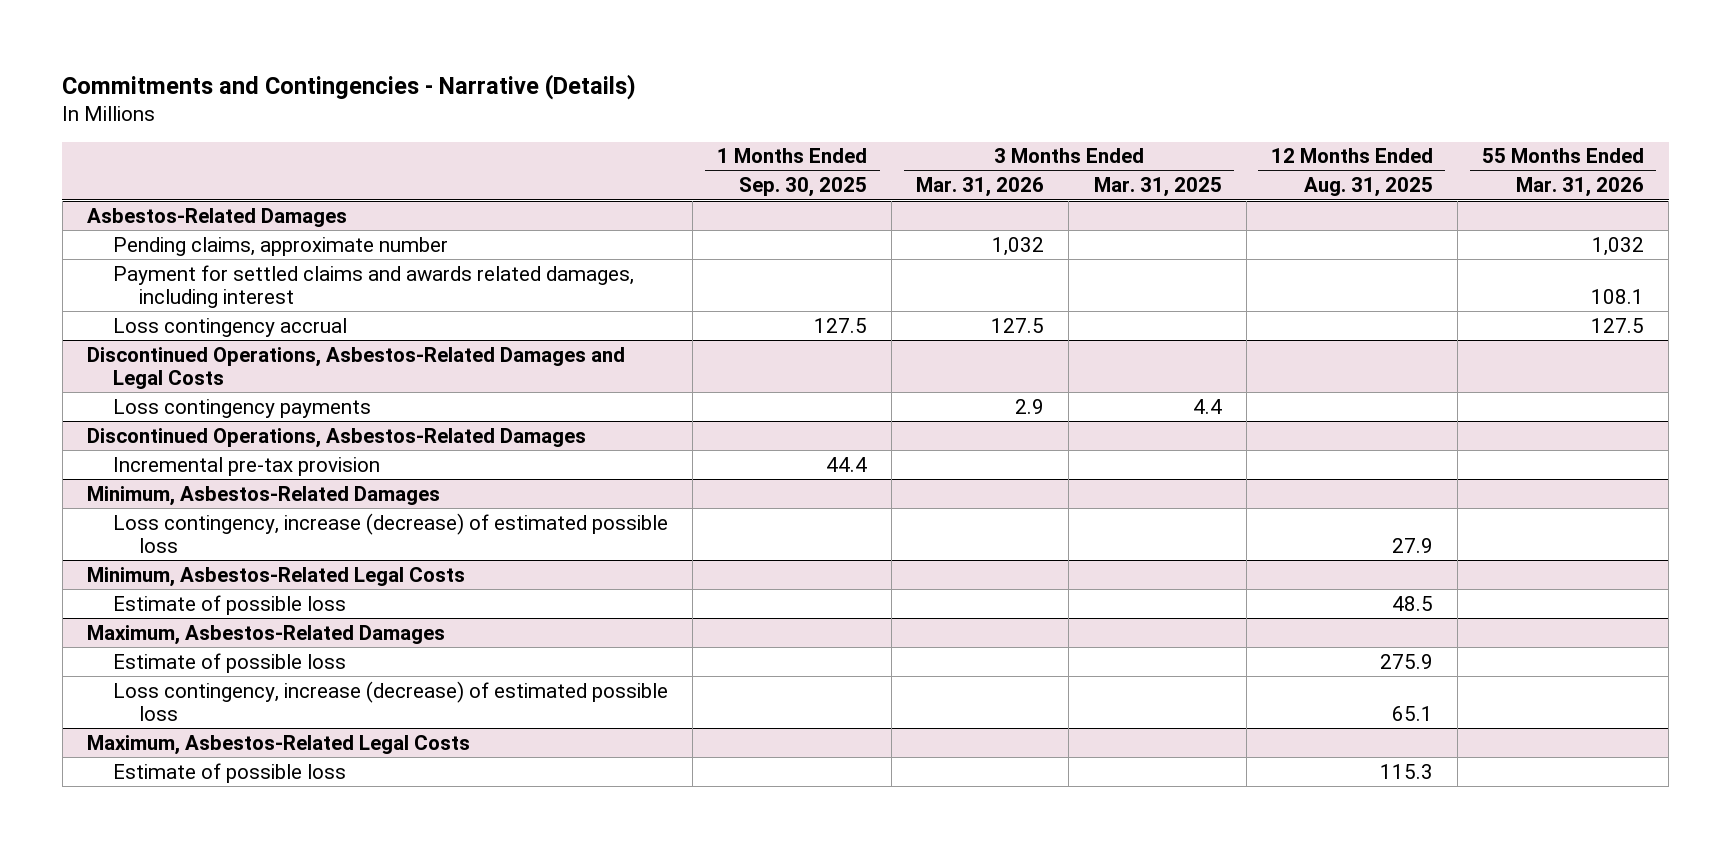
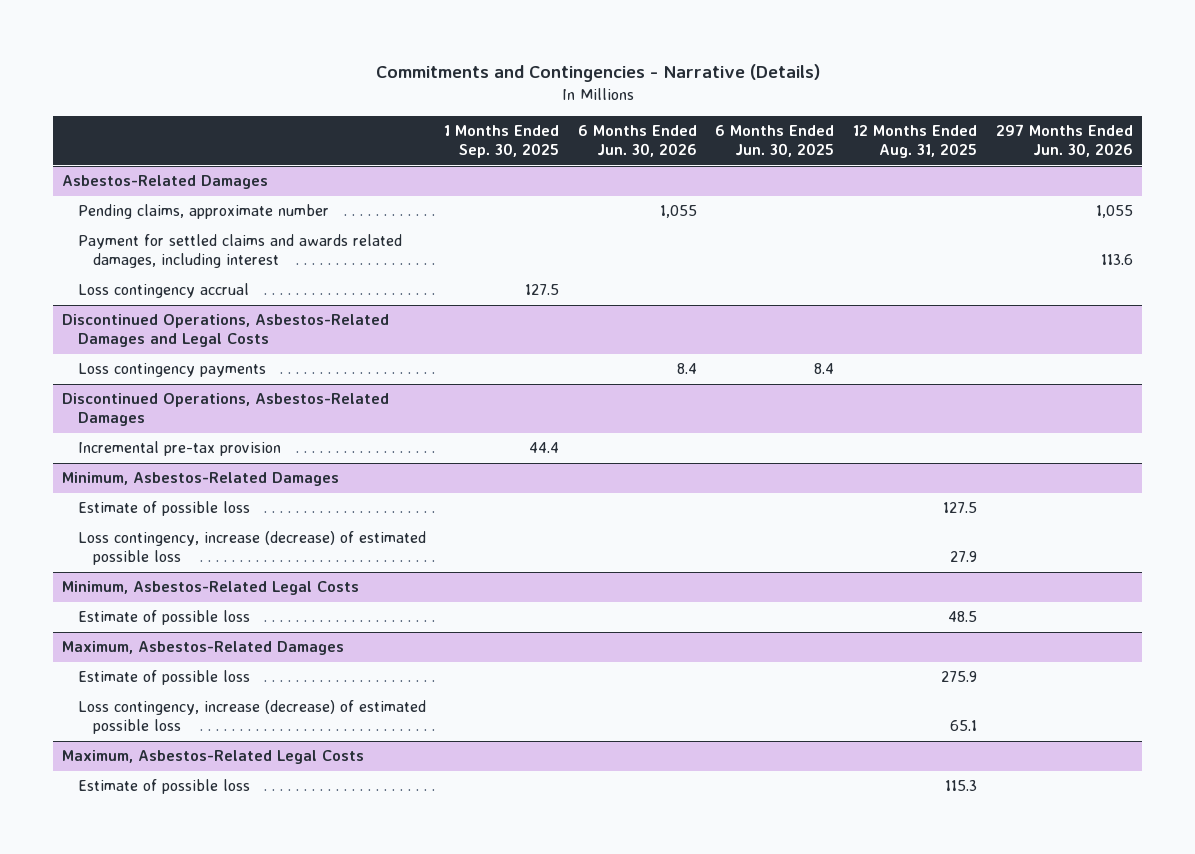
- | 1 Months Ended Sep. 30, 2025 | 3 Months Ended Mar. 31, 2026 | 3 Months Ended Mar. 31, 2025 | 12 Months Ended Aug. 31, 2025 | 55 Months Ended Mar. 31, 2026
+ | 1 Months Ended Sep. 30, 2025 | 6 Months Ended Jun. 30, 2026 | 6 Months Ended Jun. 30, 2025 | 12 Months Ended Aug. 31, 2025 | 297 Months Ended Jun. 30, 2026
@ Minimum, Asbestos-Related Damages
+ Estimate of possible loss | | | | 127.5 |

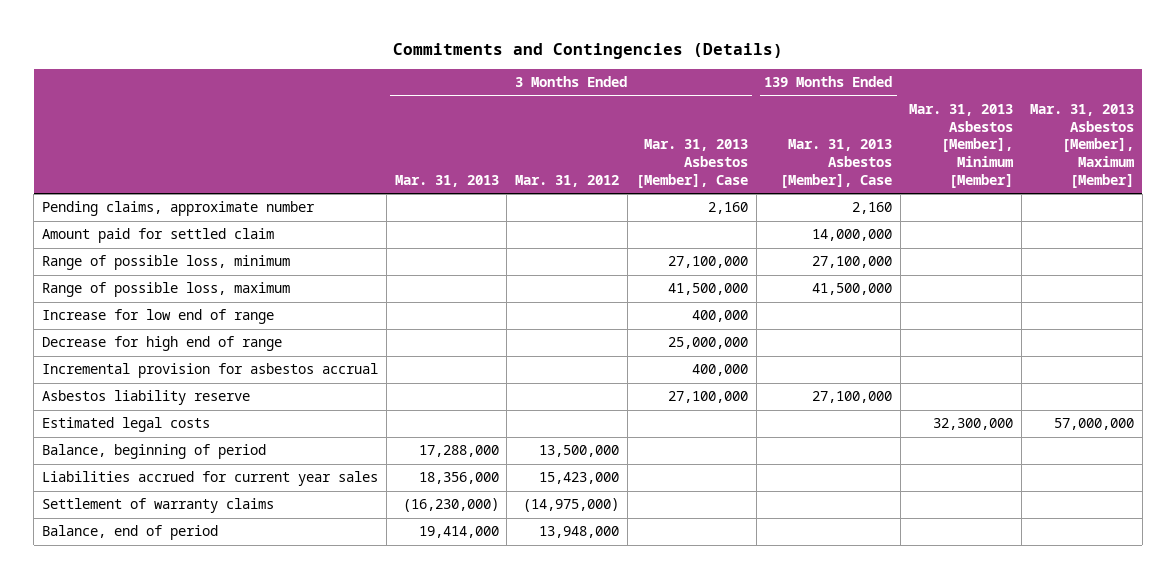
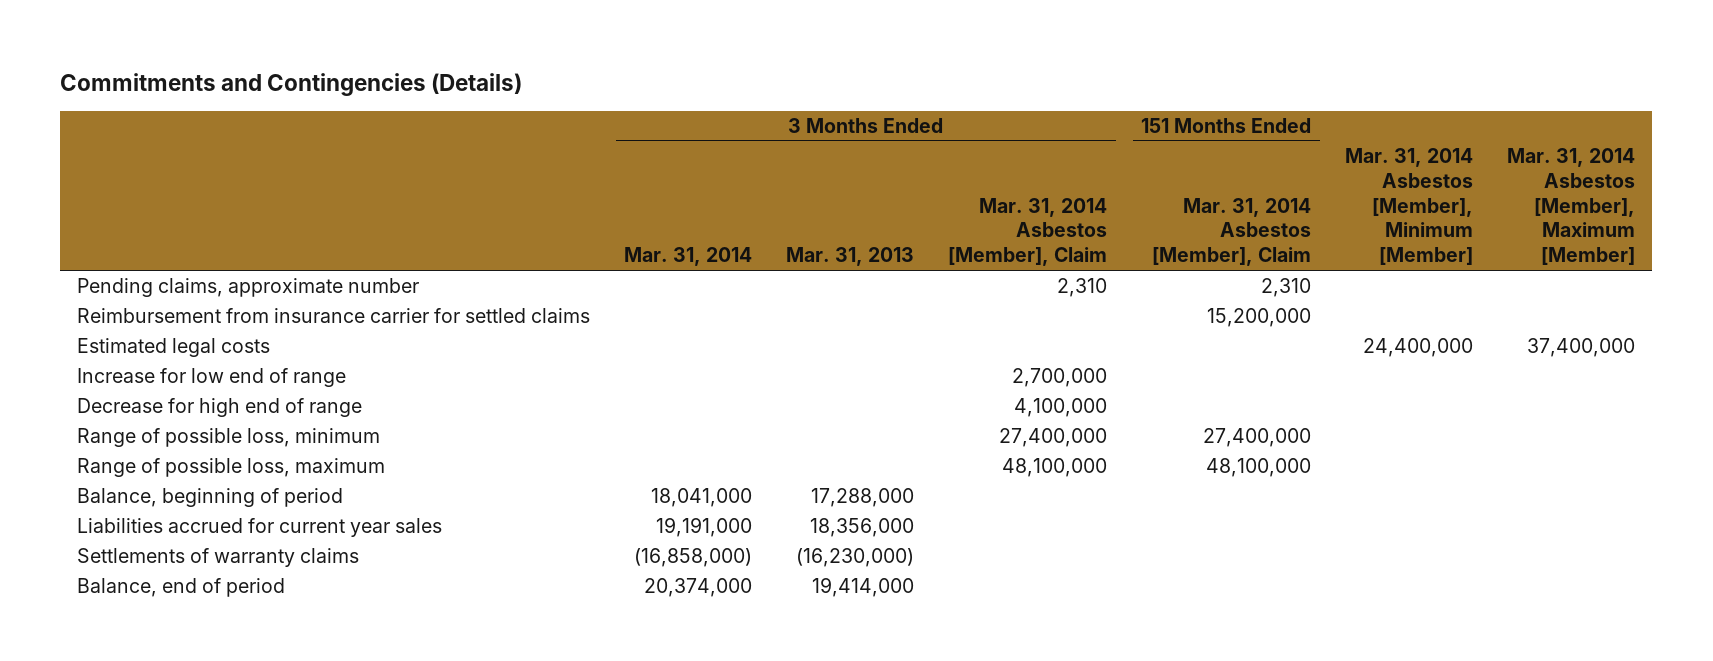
- | 3 Months Ended Mar. 31, 2013 | 3 Months Ended Mar. 31, 2012 | 3 Months Ended Mar. 31, 2013 Asbestos [Member], Case | 139 Months Ended Mar. 31, 2013 Asbestos [Member], Case | Mar. 31, 2013 Asbestos [Member], Minimum [Member] | Mar. 31, 2013 Asbestos [Member], Maximum [Member]
+ | 3 Months Ended Mar. 31, 2014 | 3 Months Ended Mar. 31, 2013 | 3 Months Ended Mar. 31, 2014 Asbestos [Member], Claim | 151 Months Ended Mar. 31, 2014 Asbestos [Member], Claim | Mar. 31, 2014 Asbestos [Member], Minimum [Member] | Mar. 31, 2014 Asbestos [Member], Maximum [Member]
- Amount paid for settled claim | | | | 14,000,000 | |
+ Reimbursement from insurance carrier for settled claims | | | | 15,200,000 | |
moved up: Estimated legal costs | | | | | 24,400,000 | 37,400,000
- Incremental provision for asbestos accrual | | | 400,000 | | |
- Asbestos liability reserve | | | 27,100,000 | 27,100,000 | |
moved down: Range of possible loss, minimum | | | 27,400,000 | 27,400,000 | |
moved down: Range of possible loss, maximum | | | 48,100,000 | 48,100,000 | |
- Settlement of warranty claims | (16,230,000) | (14,975,000) | | | |
+ Settlements of warranty claims | (16,858,000) | (16,230,000) | | | |

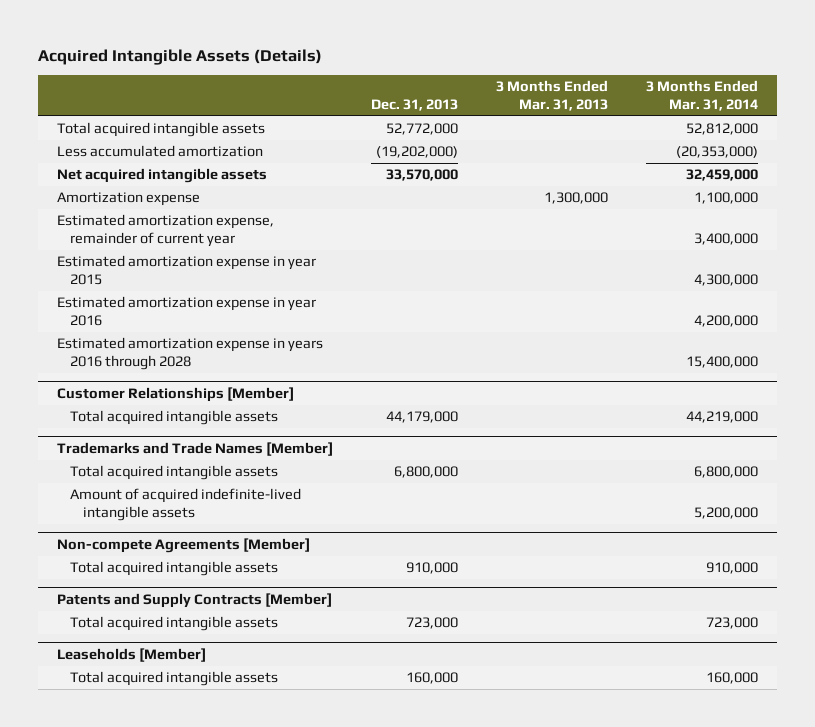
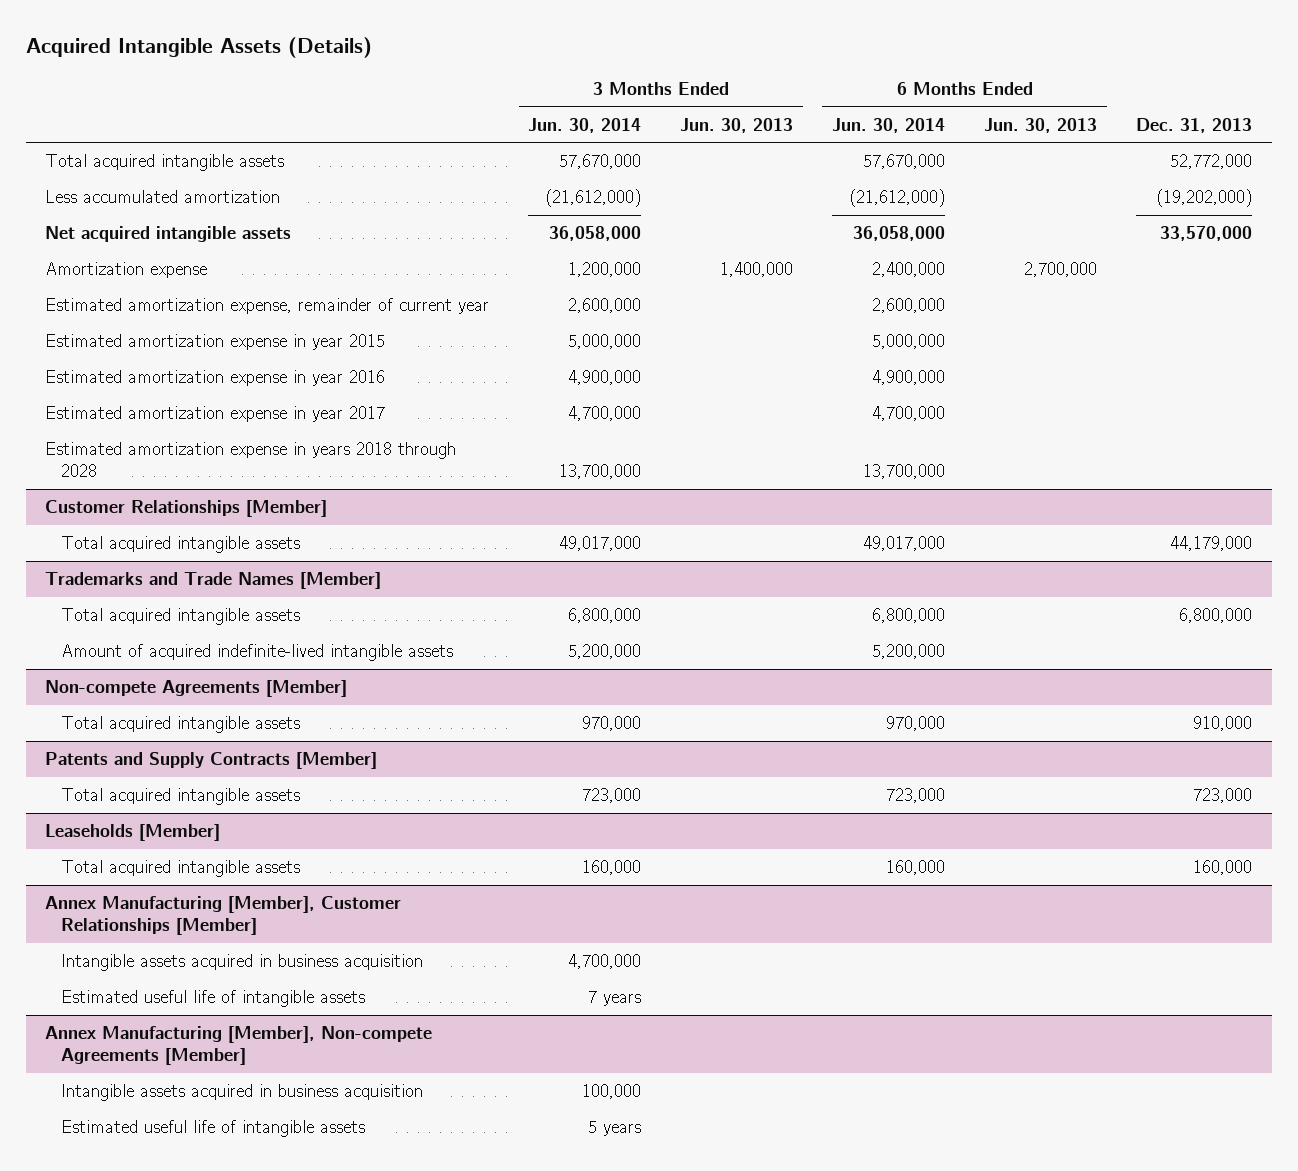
- | Dec. 31, 2013 | 3 Months Ended Mar. 31, 2013 | 3 Months Ended Mar. 31, 2014
+ | 3 Months Ended Jun. 30, 2014 | 3 Months Ended Jun. 30, 2013 | 6 Months Ended Jun. 30, 2014 | 6 Months Ended Jun. 30, 2013 | Dec. 31, 2013
- Estimated amortization expense in years 2016 through 2028 | | | 15,400,000
+ Estimated amortization expense in year 2017 | 4,700,000 | | 4,700,000 | |
+ Estimated amortization expense in years 2018 through 2028 | 13,700,000 | | 13,700,000 | |
+ Annex Manufacturing [Member], Customer Relationships [Member]
+ Intangible assets acquired in business acquisition | 4,700,000 | | | |
+ Estimated useful life of intangible assets | 7 years | | | |
+ Annex Manufacturing [Member], Non-compete Agreements [Member]
+ Intangible assets acquired in business acquisition | 100,000 | | | |
+ Estimated useful life of intangible assets | 5 years | | | |

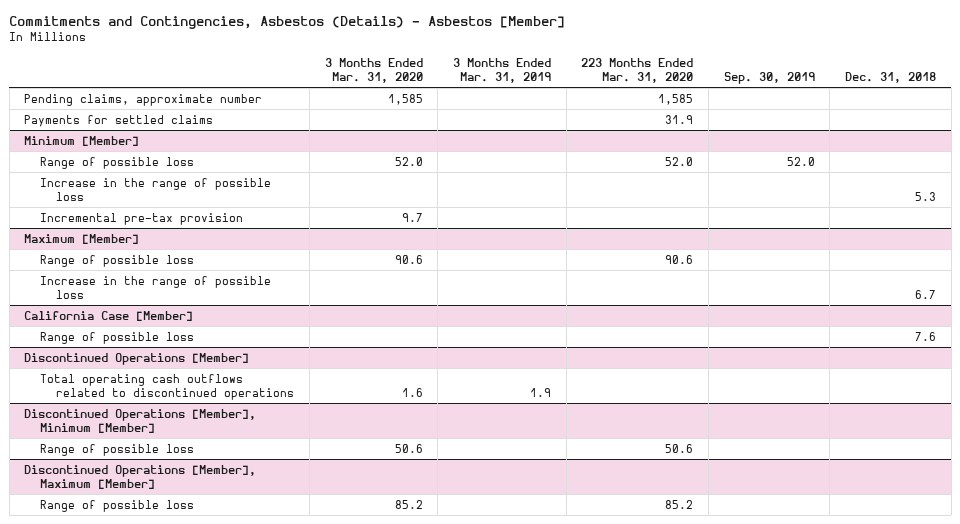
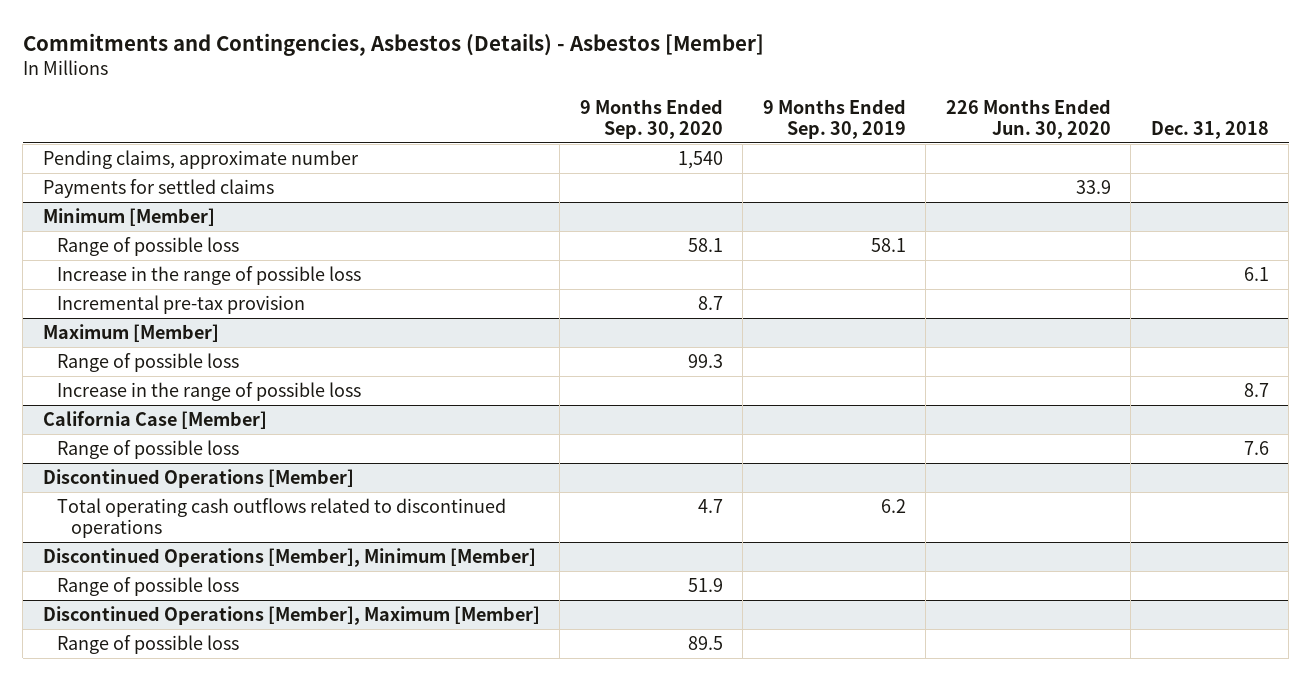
- | 3 Months Ended Mar. 31, 2020 | 3 Months Ended Mar. 31, 2019 | 223 Months Ended Mar. 31, 2020 | Sep. 30, 2019 | Dec. 31, 2018
+ | 9 Months Ended Sep. 30, 2020 | 9 Months Ended Sep. 30, 2019 | 226 Months Ended Jun. 30, 2020 | Dec. 31, 2018
@ Minimum [Member]
- Increase in the range of possible loss | | | | | 5.3
+ Increase in the range of possible loss | | | | 6.1
@ Maximum [Member]
- Increase in the range of possible loss | | | | | 6.7
+ Increase in the range of possible loss | | | | 8.7

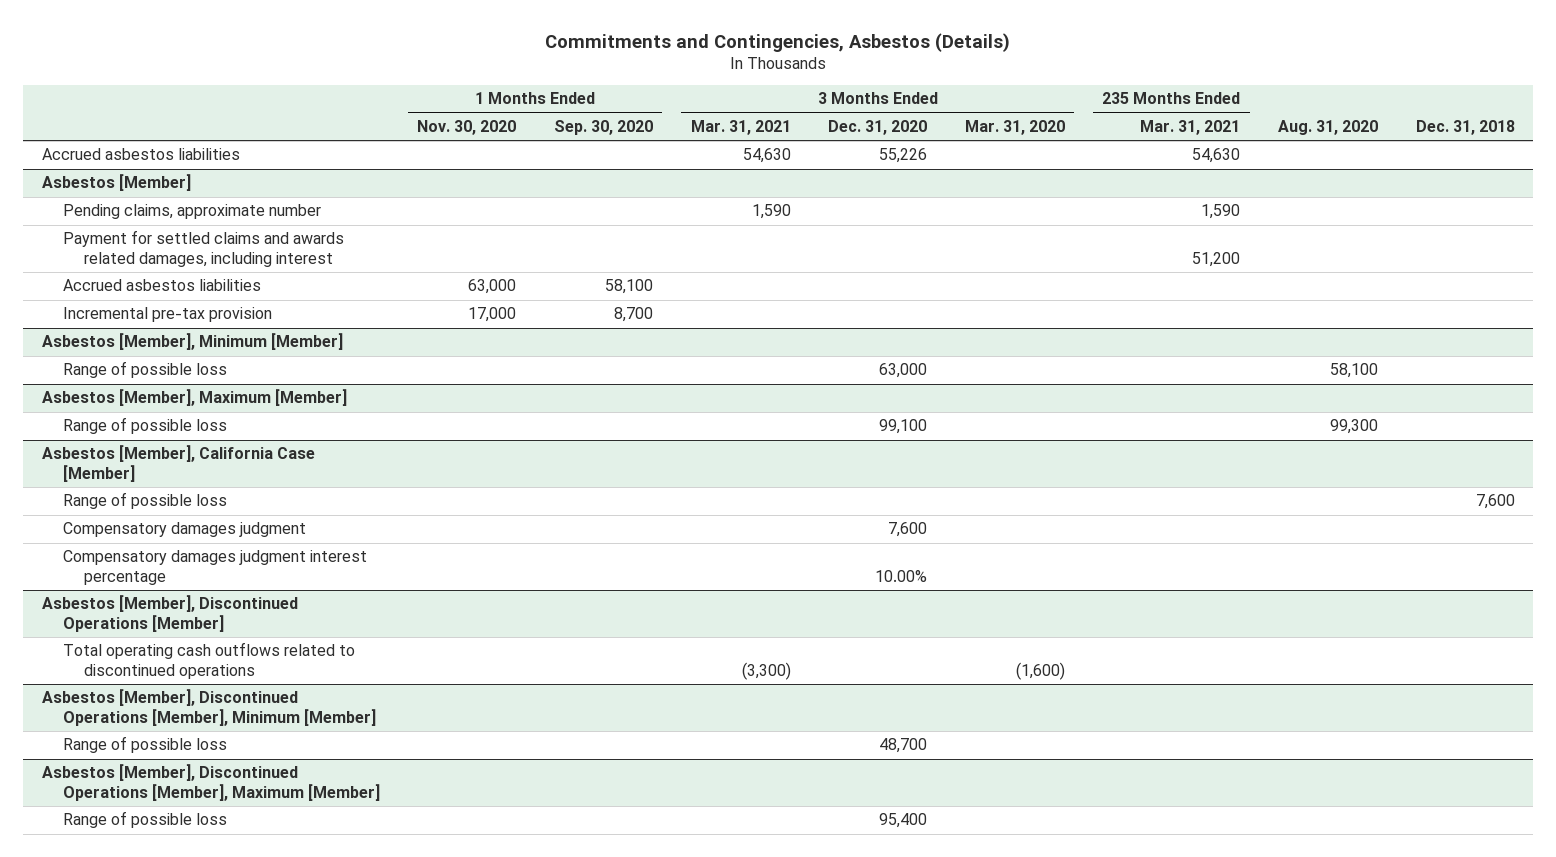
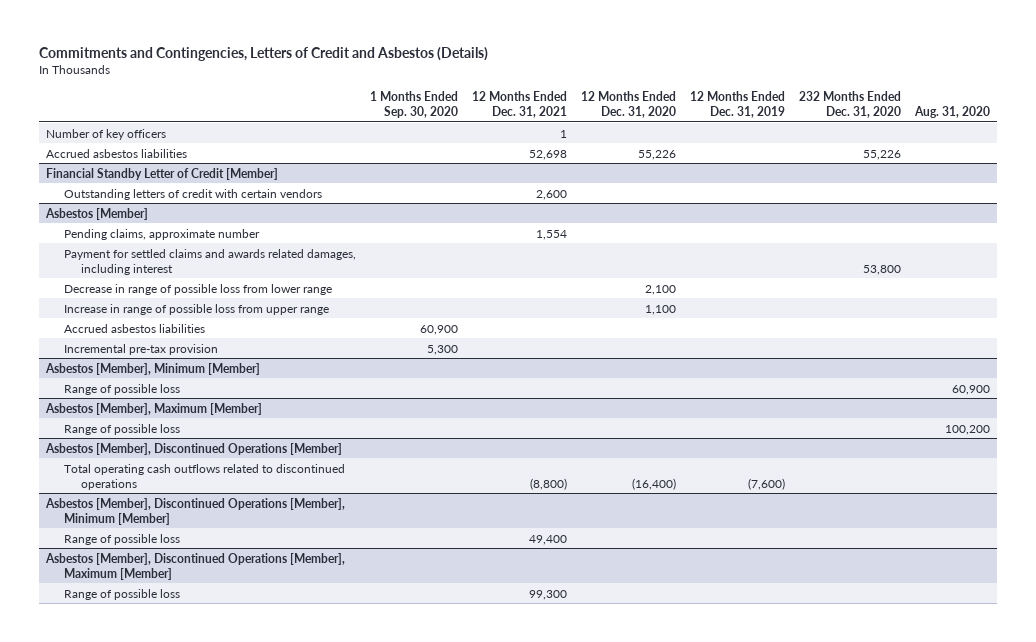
- Commitments and Contingencies, Asbestos (Details)
+ Commitments and Contingencies, Letters of Credit and Asbestos (Details)
- | 1 Months Ended Nov. 30, 2020 | 1 Months Ended Sep. 30, 2020 | 3 Months Ended Mar. 31, 2021 | 3 Months Ended Dec. 31, 2020 | 3 Months Ended Mar. 31, 2020 | 235 Months Ended Mar. 31, 2021 | Aug. 31, 2020 | Dec. 31, 2018
+ | 1 Months Ended Sep. 30, 2020 | 12 Months Ended Dec. 31, 2021 | 12 Months Ended Dec. 31, 2020 | 12 Months Ended Dec. 31, 2019 | 232 Months Ended Dec. 31, 2020 | Aug. 31, 2020
+ Number of key officers | | 1 | | | |
+ Financial Standby Letter of Credit [Member]
+ Outstanding letters of credit with certain vendors | | 2,600 | | | |
@ Asbestos [Member]
- Accrued asbestos liabilities | 63,000 | 58,100 | | | | | |
- Incremental pre-tax provision | 17,000 | 8,700 | | | | | |
+ Decrease in range of possible loss from lower range | | | 2,100 | | |
+ Increase in range of possible loss from upper range | | | 1,100 | | |
+ Accrued asbestos liabilities | 60,900 | | | | |
+ Incremental pre-tax provision | 5,300 | | | | |
@ Asbestos [Member], Minimum [Member]
- Range of possible loss | | | | 63,000 | | | 58,100 |
+ Range of possible loss | | | | | | 60,900
@ Asbestos [Member], Maximum [Member]
- Range of possible loss | | | | 99,100 | | | 99,300 |
- Asbestos [Member], California Case [Member]
- Range of possible loss | | | | | | | | 7,600
- Compensatory damages judgment | | | | 7,600 | | | |
- Compensatory damages judgment interest percentage | | | | 10.00% | | | |
@ Asbestos [Member], Maximum [Member]
+ Range of possible loss | | | | | | 100,200

